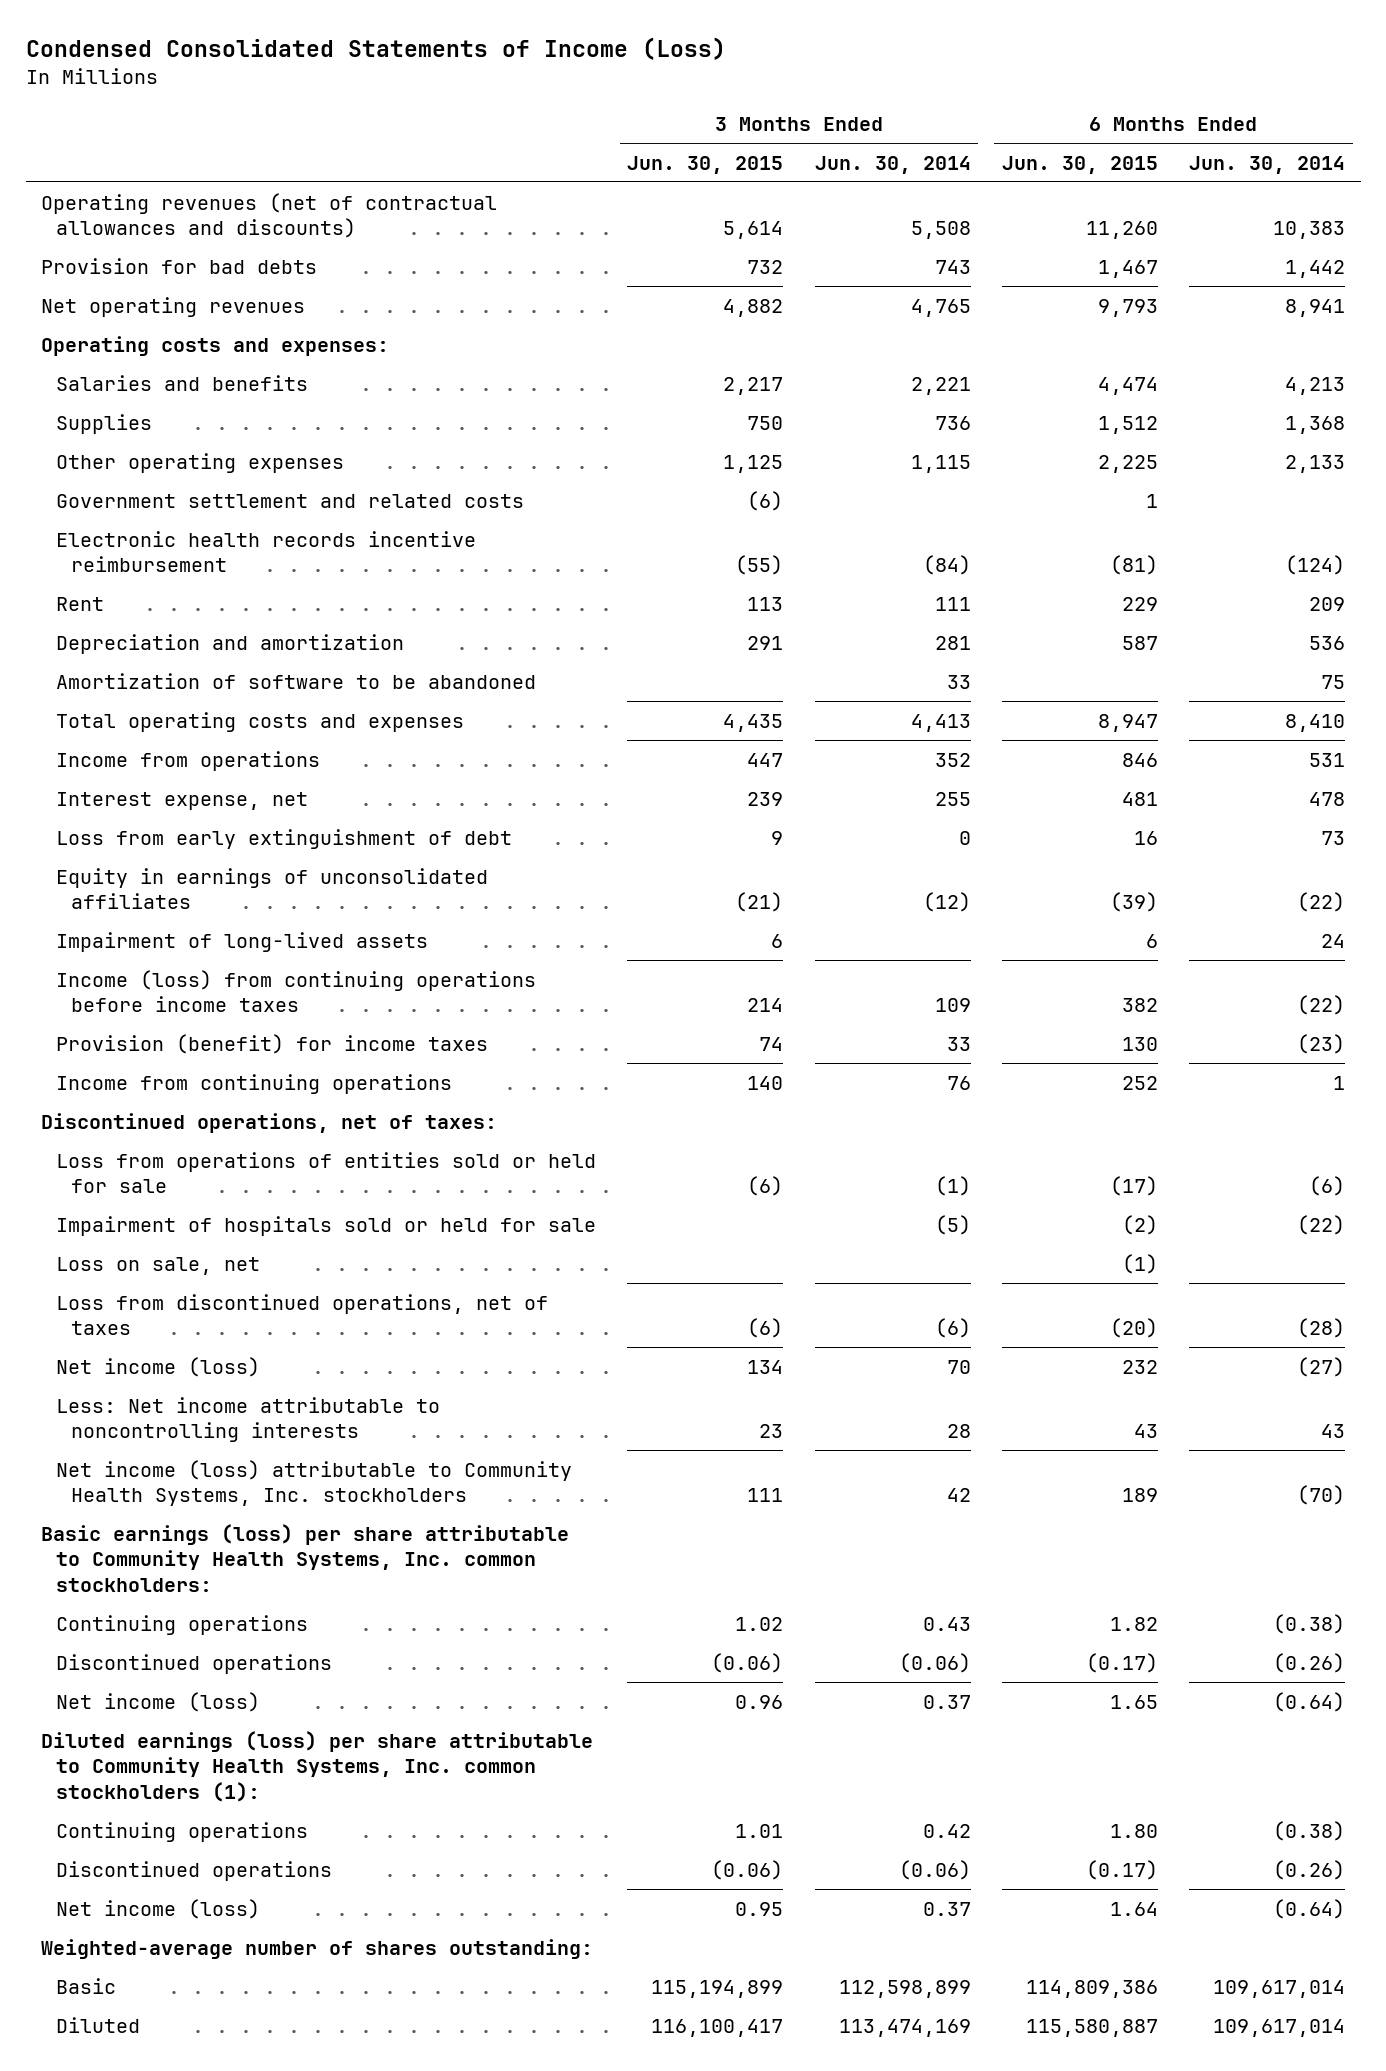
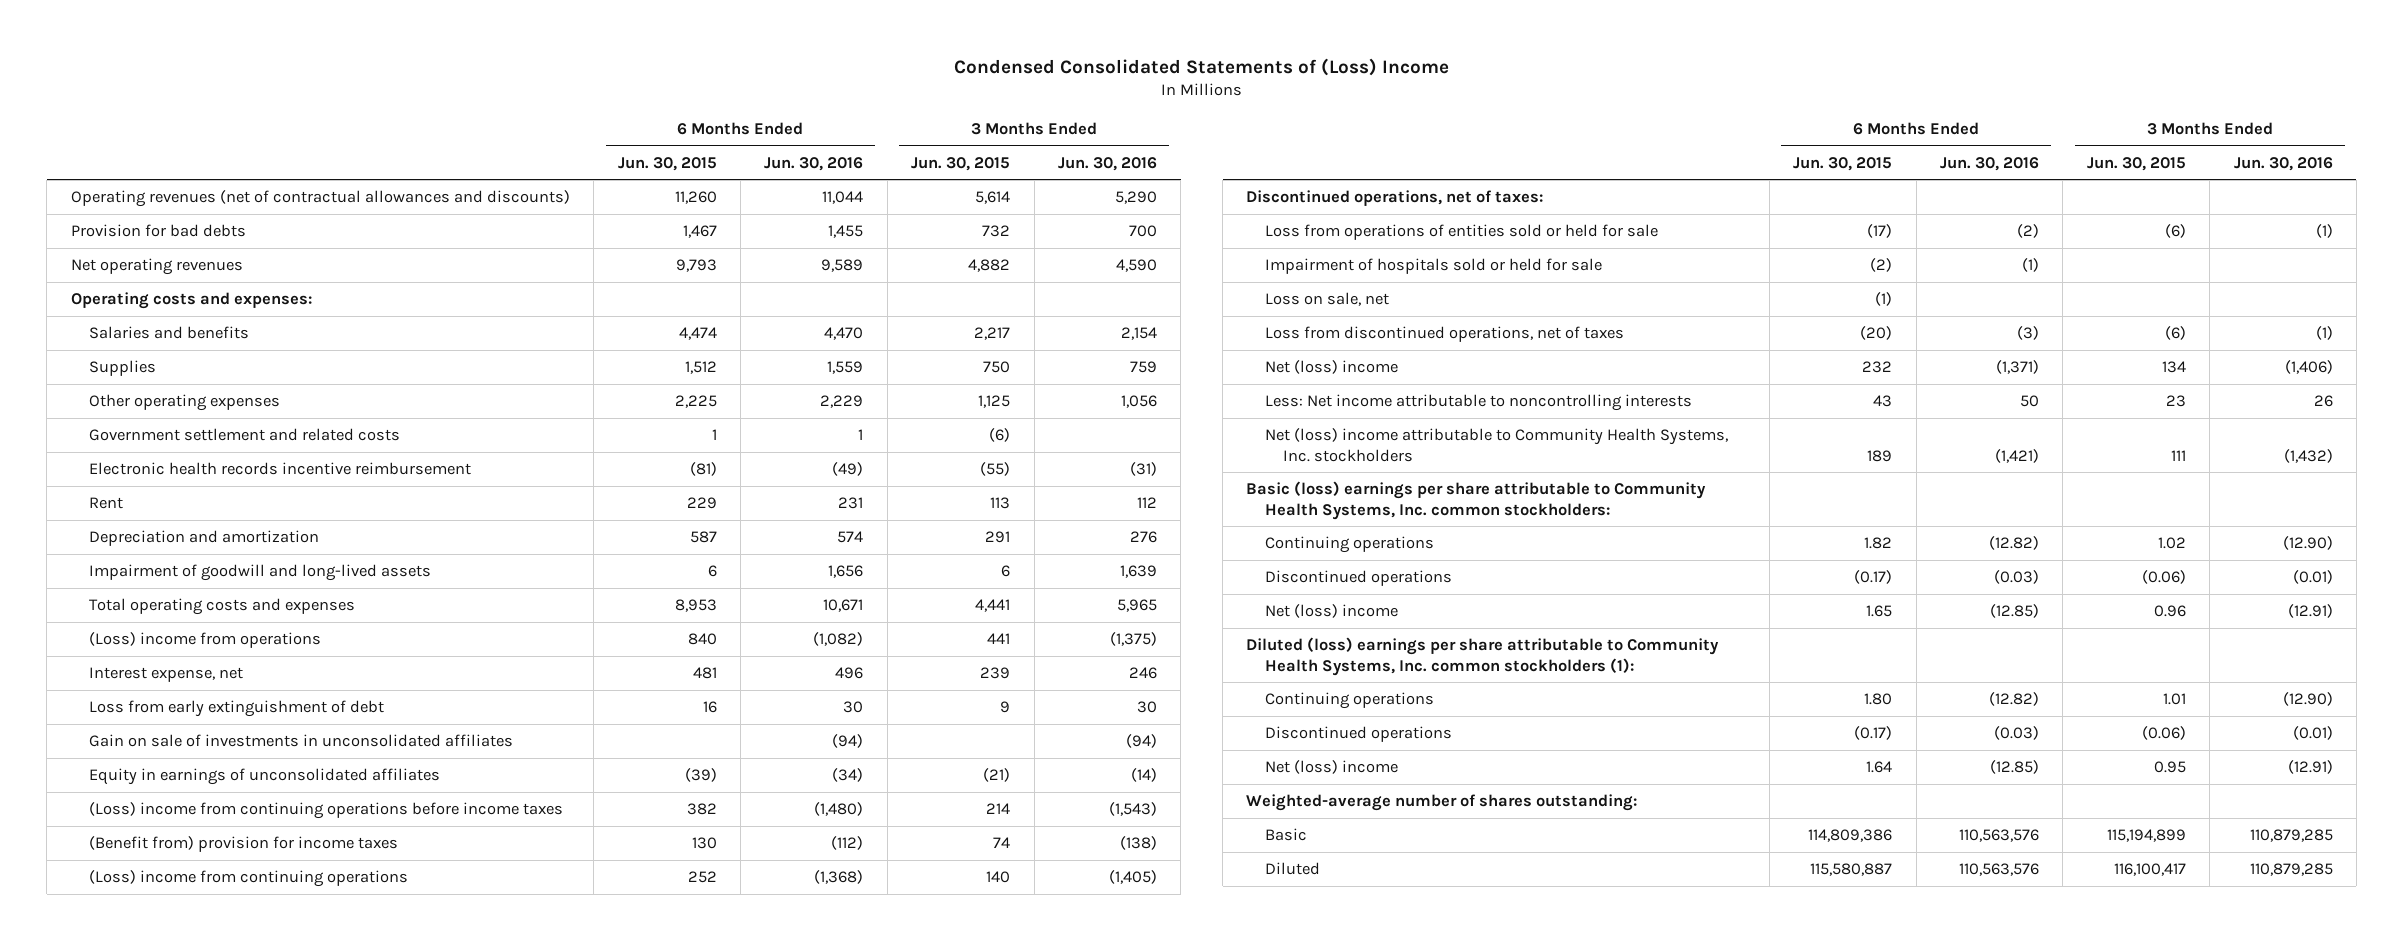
- Condensed Consolidated Statements of Income (Loss)
+ Condensed Consolidated Statements of (Loss) Income
- | 3 Months Ended Jun. 30, 2015 | 3 Months Ended Jun. 30, 2014 | 6 Months Ended Jun. 30, 2015 | 6 Months Ended Jun. 30, 2014
+ | 6 Months Ended Jun. 30, 2015 | 6 Months Ended Jun. 30, 2016 | 3 Months Ended Jun. 30, 2015 | 3 Months Ended Jun. 30, 2016
- Amortization of software to be abandoned | | 33 | | 75
- Total operating costs and expenses | 4,435 | 4,413 | 8,947 | 8,410
- Income from operations | 447 | 352 | 846 | 531
+ Impairment of goodwill and long-lived assets | 6 | 1,656 | 6 | 1,639
+ Total operating costs and expenses | 8,953 | 10,671 | 4,441 | 5,965
+ (Loss) income from operations | 840 | (1,082) | 441 | (1,375)
+ Gain on sale of investments in unconsolidated affiliates | | (94) | | (94)
- Impairment of long-lived assets | 6 | | 6 | 24
- Income (loss) from continuing operations before income taxes | 214 | 109 | 382 | (22)
- Provision (benefit) for income taxes | 74 | 33 | 130 | (23)
- Income from continuing operations | 140 | 76 | 252 | 1
+ (Loss) income from continuing operations before income taxes | 382 | (1,480) | 214 | (1,543)
+ (Benefit from) provision for income taxes | 130 | (112) | 74 | (138)
+ (Loss) income from continuing operations | 252 | (1,368) | 140 | (1,405)
- Net income (loss) | 134 | 70 | 232 | (27)
+ Net (loss) income | 232 | (1,371) | 134 | (1,406)
- Net income (loss) attributable to Community Health Systems, Inc. stockholders | 111 | 42 | 189 | (70)
- Basic earnings (loss) per share attributable to Community Health Systems, Inc. common stockholders:
+ Net (loss) income attributable to Community Health Systems, Inc. stockholders | 189 | (1,421) | 111 | (1,432)
+ Basic (loss) earnings per share attributable to Community Health Systems, Inc. common stockholders:
- Net income (loss) | 0.96 | 0.37 | 1.65 | (0.64)
- Diluted earnings (loss) per share attributable to Community Health Systems, Inc. common stockholders (1):
+ Net (loss) income | 1.65 | (12.85) | 0.96 | (12.91)
+ Diluted (loss) earnings per share attributable to Community Health Systems, Inc. common stockholders (1):
- Net income (loss) | 0.95 | 0.37 | 1.64 | (0.64)
+ Net (loss) income | 1.64 | (12.85) | 0.95 | (12.91)

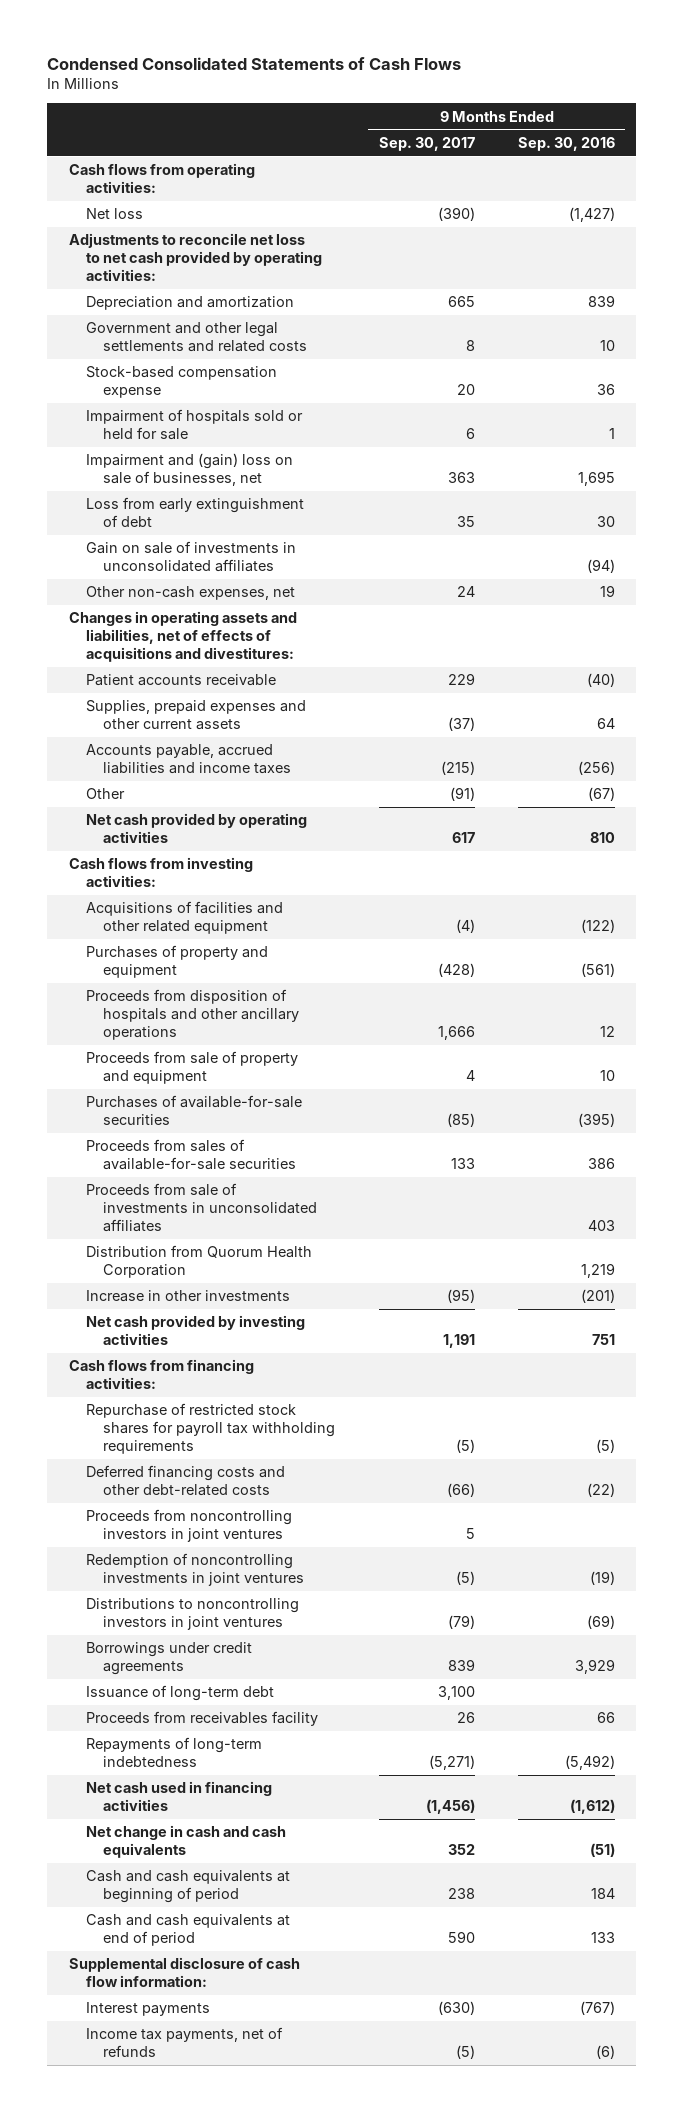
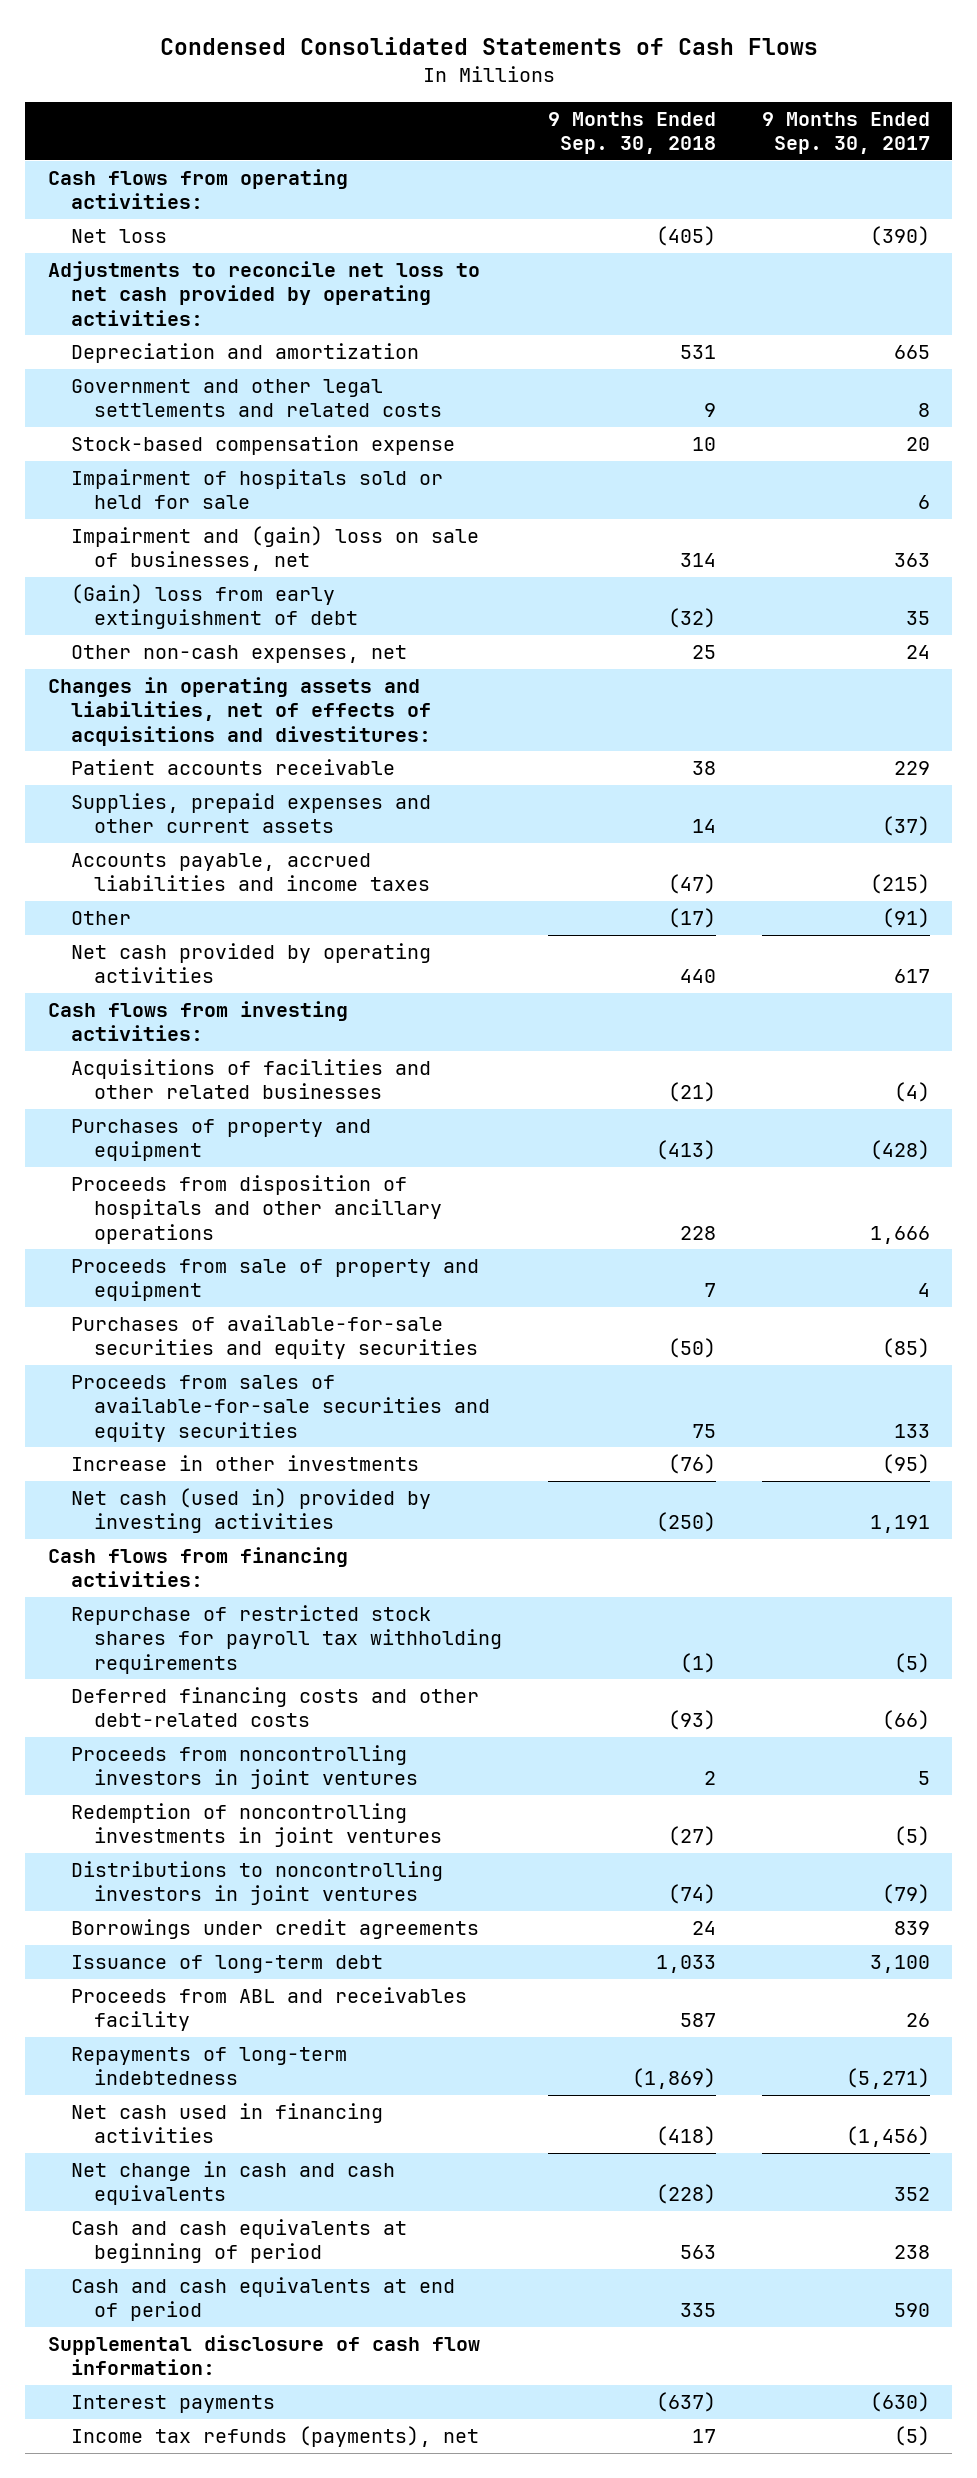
- | 9 Months Ended Sep. 30, 2017 | 9 Months Ended Sep. 30, 2016
+ | 9 Months Ended Sep. 30, 2018 | 9 Months Ended Sep. 30, 2017
- Loss from early extinguishment of debt | 35 | 30
- Gain on sale of investments in unconsolidated affiliates | | (94)
+ (Gain) loss from early extinguishment of debt | (32) | 35
- Acquisitions of facilities and other related equipment | (4) | (122)
+ Acquisitions of facilities and other related businesses | (21) | (4)
- Purchases of available-for-sale securities | (85) | (395)
- Proceeds from sales of available-for-sale securities | 133 | 386
- Proceeds from sale of investments in unconsolidated affiliates | | 403
- Distribution from Quorum Health Corporation | | 1,219
+ Purchases of available-for-sale securities and equity securities | (50) | (85)
+ Proceeds from sales of available-for-sale securities and equity securities | 75 | 133
- Net cash provided by investing activities | 1,191 | 751
+ Net cash (used in) provided by investing activities | (250) | 1,191
- Proceeds from receivables facility | 26 | 66
+ Proceeds from ABL and receivables facility | 587 | 26
- Income tax payments, net of refunds | (5) | (6)
+ Income tax refunds (payments), net | 17 | (5)

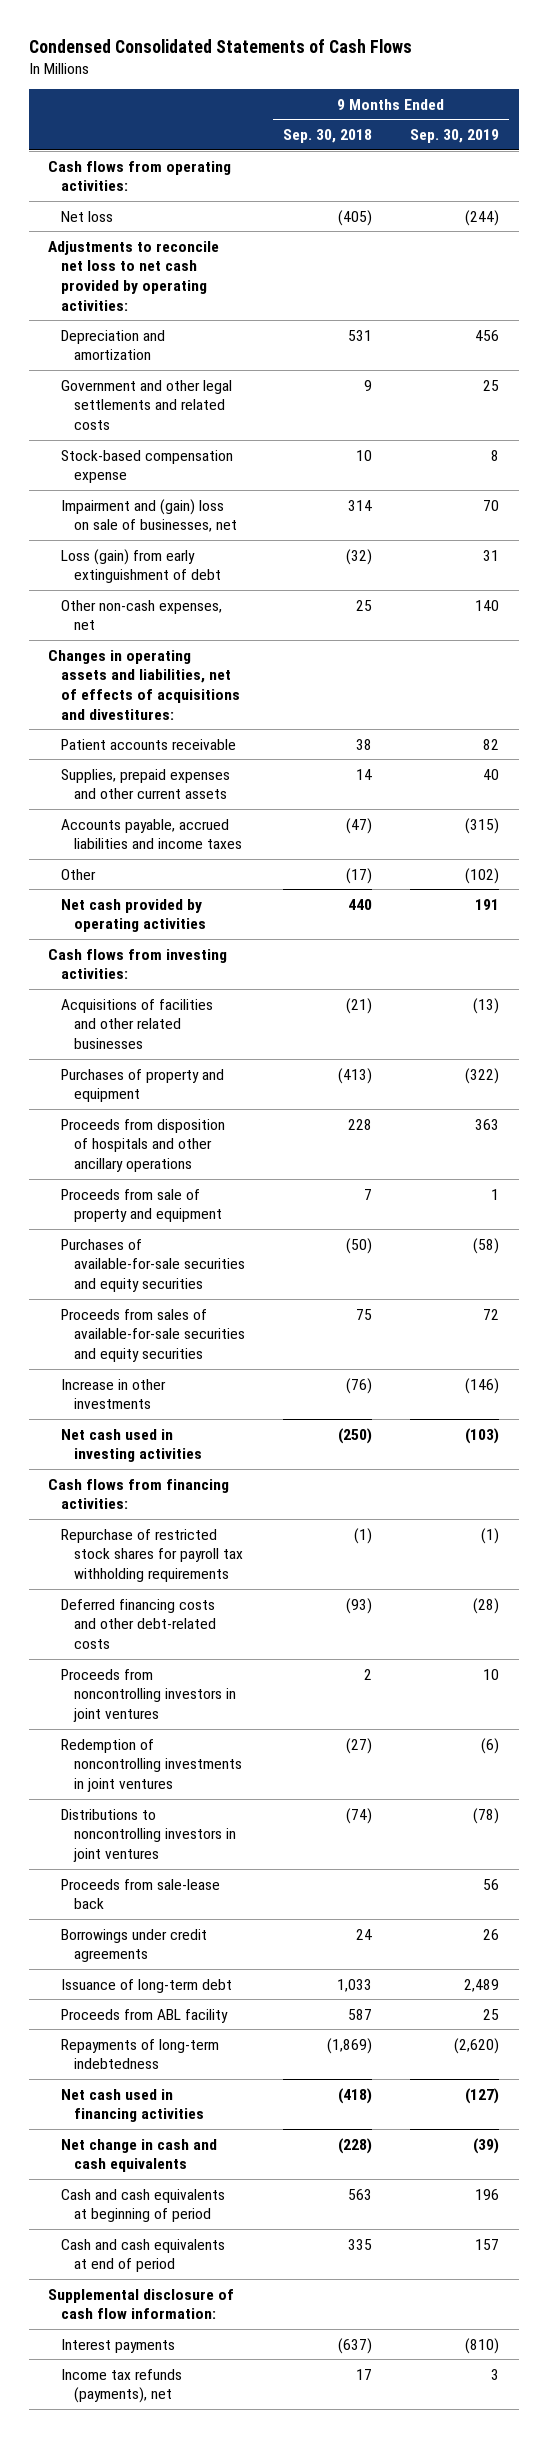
- | 9 Months Ended Sep. 30, 2018 | 9 Months Ended Sep. 30, 2017
+ | 9 Months Ended Sep. 30, 2018 | 9 Months Ended Sep. 30, 2019
- Impairment of hospitals sold or held for sale | | 6
- (Gain) loss from early extinguishment of debt | (32) | 35
+ Loss (gain) from early extinguishment of debt | (32) | 31
- Net cash (used in) provided by investing activities | (250) | 1,191
+ Net cash used in investing activities | (250) | (103)
+ Proceeds from sale-lease back | | 56
- Proceeds from ABL and receivables facility | 587 | 26
+ Proceeds from ABL facility | 587 | 25

